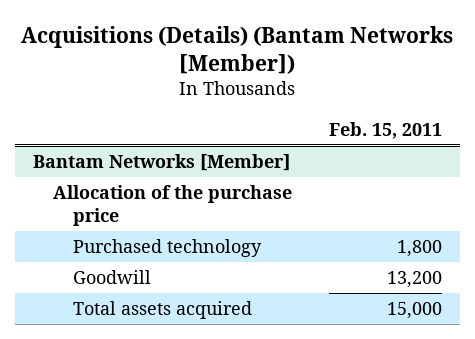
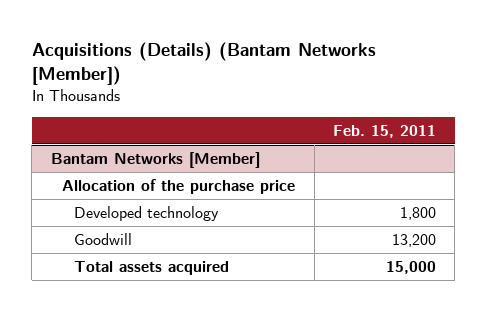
@ Bantam Networks [Member]
- Purchased technology | 1,800
+ Developed technology | 1,800

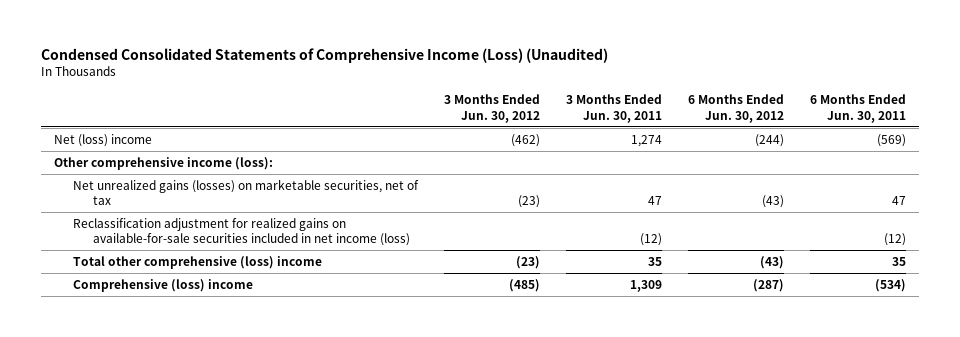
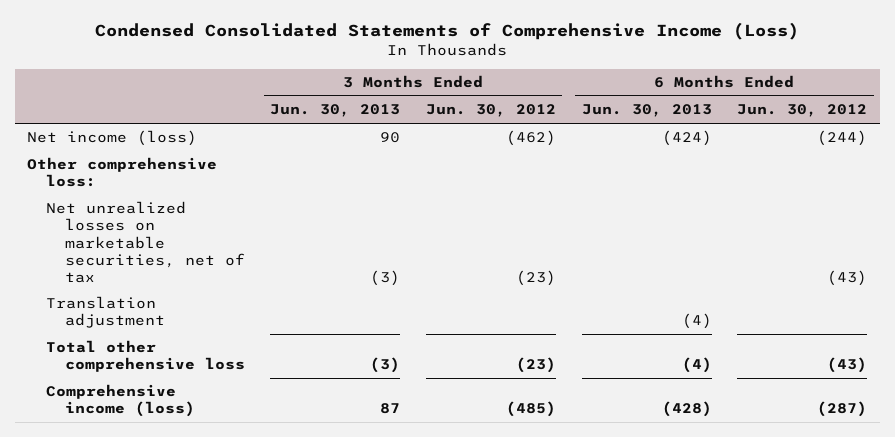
- Condensed Consolidated Statements of Comprehensive Income (Loss) (Unaudited)
+ Condensed Consolidated Statements of Comprehensive Income (Loss)
- | 3 Months Ended Jun. 30, 2012 | 3 Months Ended Jun. 30, 2011 | 6 Months Ended Jun. 30, 2012 | 6 Months Ended Jun. 30, 2011
+ | 3 Months Ended Jun. 30, 2013 | 3 Months Ended Jun. 30, 2012 | 6 Months Ended Jun. 30, 2013 | 6 Months Ended Jun. 30, 2012
- Net (loss) income | (462) | 1,274 | (244) | (569)
- Other comprehensive income (loss):
- Net unrealized gains (losses) on marketable securities, net of tax | (23) | 47 | (43) | 47
- Reclassification adjustment for realized gains on available-for-sale securities included in net income (loss) | | (12) | | (12)
- Total other comprehensive (loss) income | (23) | 35 | (43) | 35
- Comprehensive (loss) income | (485) | 1,309 | (287) | (534)
+ Net income (loss) | 90 | (462) | (424) | (244)
+ Other comprehensive loss:
+ Net unrealized losses on marketable securities, net of tax | (3) | (23) | | (43)
+ Translation adjustment | | | (4) |
+ Total other comprehensive loss | (3) | (23) | (4) | (43)
+ Comprehensive income (loss) | 87 | (485) | (428) | (287)

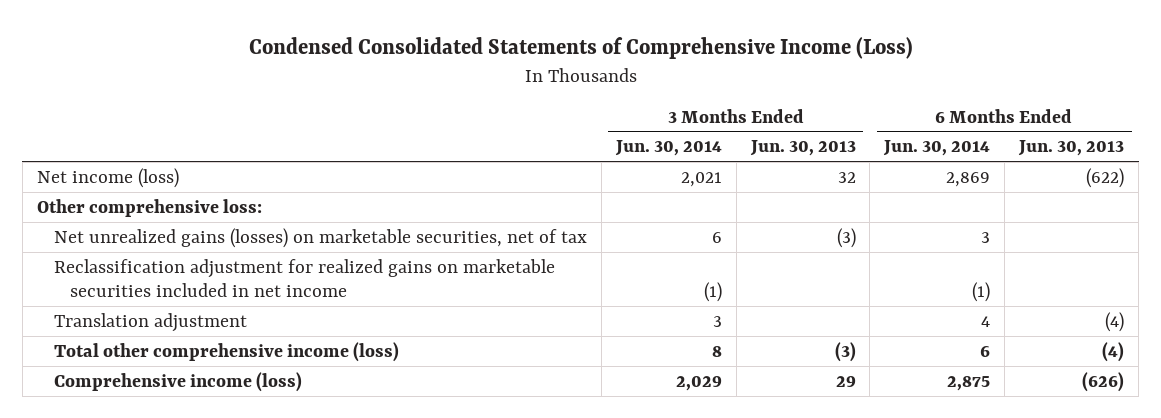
- | 3 Months Ended Jun. 30, 2013 | 3 Months Ended Jun. 30, 2012 | 6 Months Ended Jun. 30, 2013 | 6 Months Ended Jun. 30, 2012
+ | 3 Months Ended Jun. 30, 2014 | 3 Months Ended Jun. 30, 2013 | 6 Months Ended Jun. 30, 2014 | 6 Months Ended Jun. 30, 2013
- Net income (loss) | 90 | (462) | (424) | (244)
+ Net income (loss) | 2,021 | 32 | 2,869 | (622)
- Net unrealized losses on marketable securities, net of tax | (3) | (23) | | (43)
+ Net unrealized gains (losses) on marketable securities, net of tax | 6 | (3) | 3 |
+ Reclassification adjustment for realized gains on marketable securities included in net income | (1) | | (1) |
- Total other comprehensive loss | (3) | (23) | (4) | (43)
- Comprehensive income (loss) | 87 | (485) | (428) | (287)
+ Total other comprehensive income (loss) | 8 | (3) | 6 | (4)
+ Comprehensive income (loss) | 2,029 | 29 | 2,875 | (626)

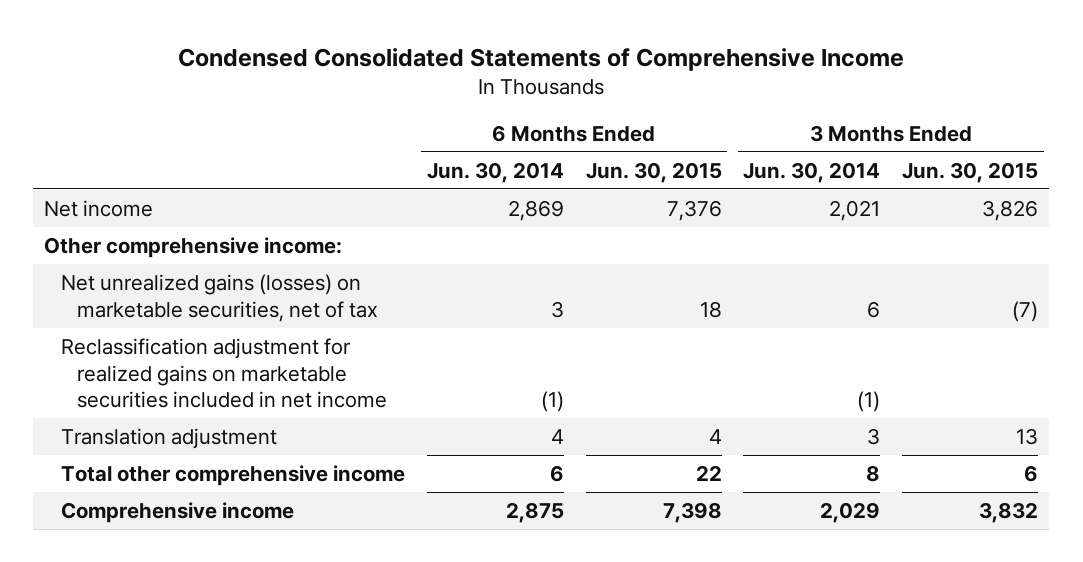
- Condensed Consolidated Statements of Comprehensive Income (Loss)
+ Condensed Consolidated Statements of Comprehensive Income
- | 3 Months Ended Jun. 30, 2014 | 3 Months Ended Jun. 30, 2013 | 6 Months Ended Jun. 30, 2014 | 6 Months Ended Jun. 30, 2013
+ | 6 Months Ended Jun. 30, 2014 | 6 Months Ended Jun. 30, 2015 | 3 Months Ended Jun. 30, 2014 | 3 Months Ended Jun. 30, 2015
- Net income (loss) | 2,021 | 32 | 2,869 | (622)
- Other comprehensive loss:
+ Net income | 2,869 | 7,376 | 2,021 | 3,826
+ Other comprehensive income:
- Total other comprehensive income (loss) | 8 | (3) | 6 | (4)
- Comprehensive income (loss) | 2,029 | 29 | 2,875 | (626)
+ Total other comprehensive income | 6 | 22 | 8 | 6
+ Comprehensive income | 2,875 | 7,398 | 2,029 | 3,832

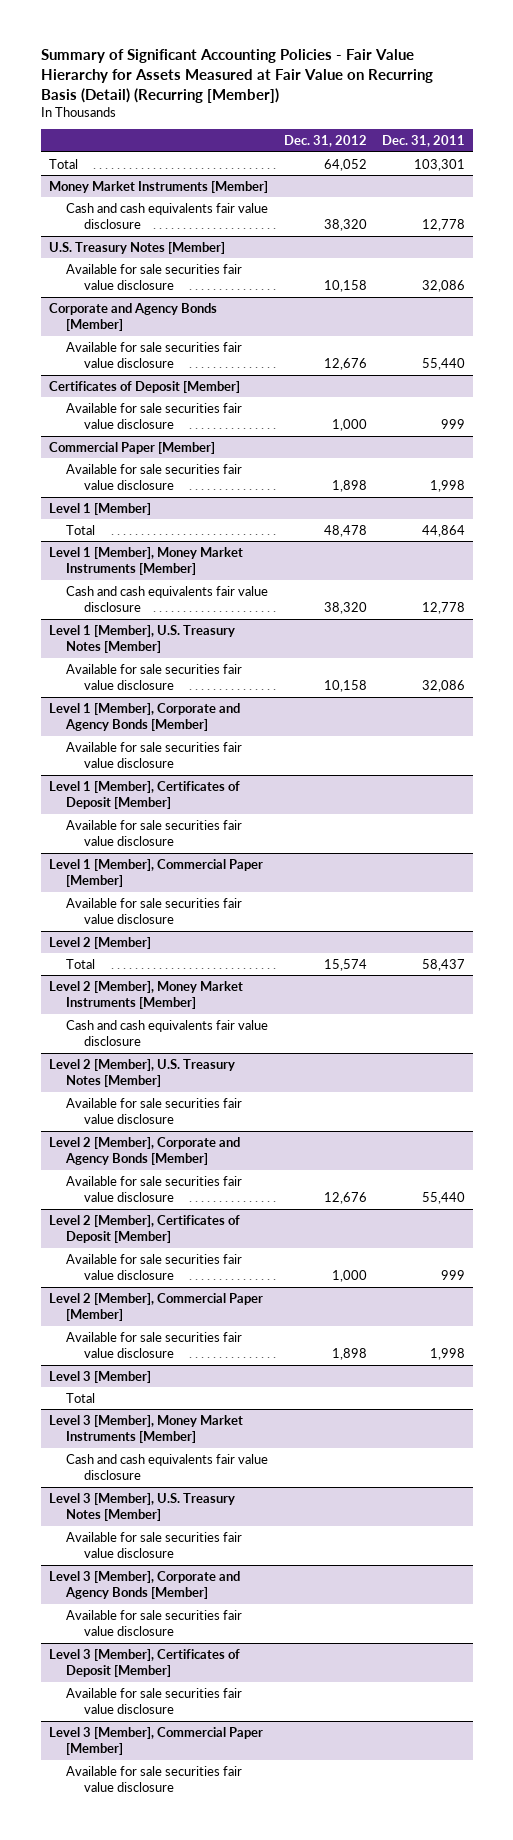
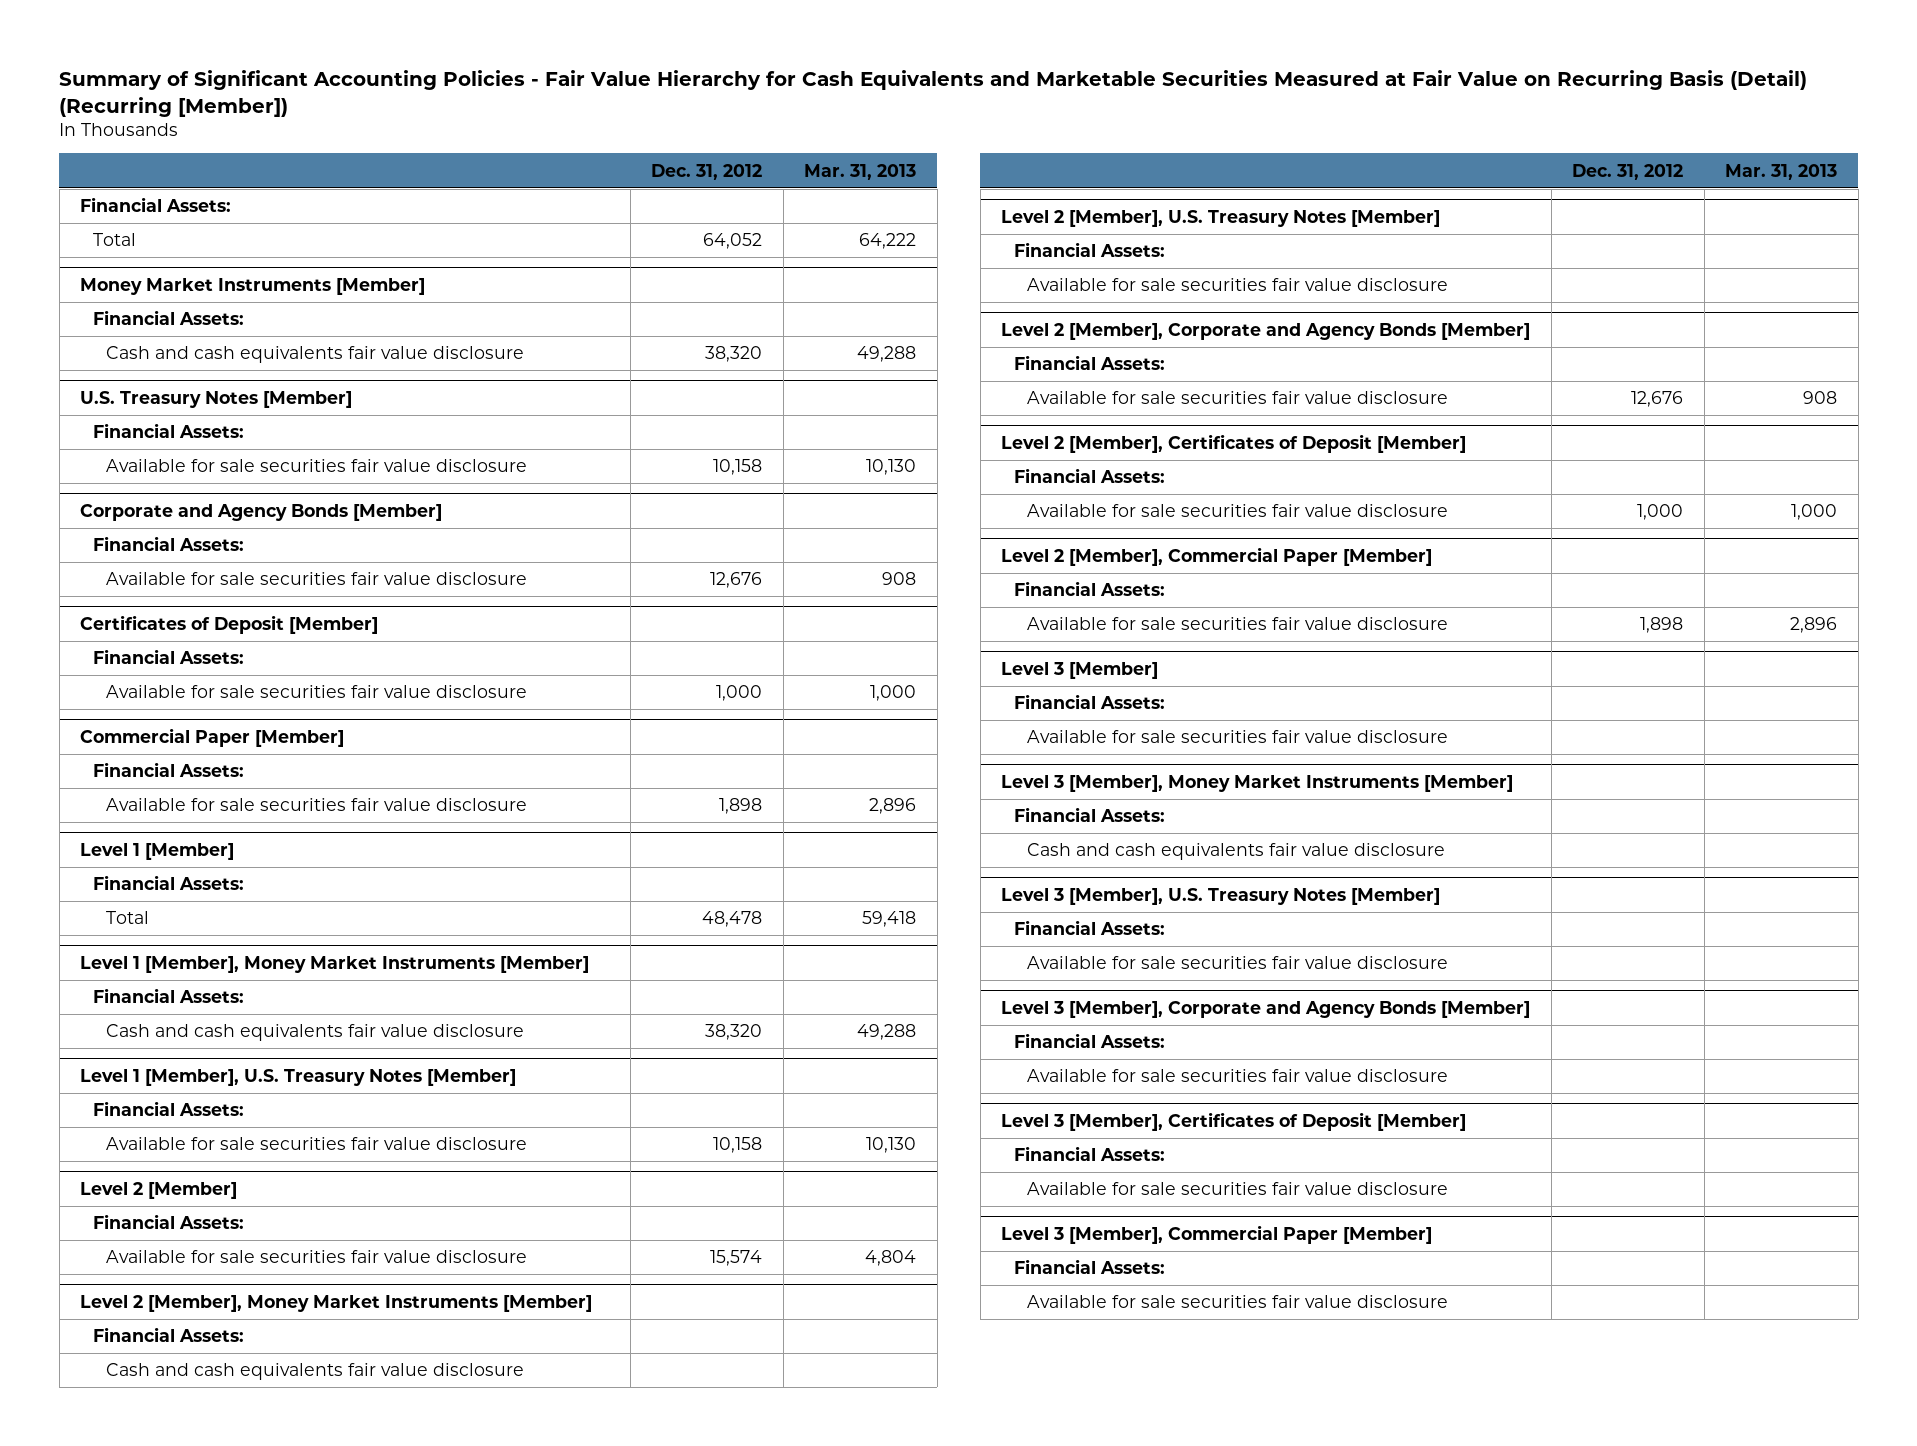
- Summary of Significant Accounting Policies - Fair Value Hierarchy for Assets Measured at Fair Value on Recurring Basis (Detail) (Recurring [Member])
+ Summary of Significant Accounting Policies - Fair Value Hierarchy for Cash Equivalents and Marketable Securities Measured at Fair Value on Recurring Basis (Detail) (Recurring [Member])
- | Dec. 31, 2012 | Dec. 31, 2011
+ | Dec. 31, 2012 | Mar. 31, 2013
+ Financial Assets:
@ Money Market Instruments [Member]
+ Financial Assets:
@ U.S. Treasury Notes [Member]
+ Financial Assets:
@ Corporate and Agency Bonds [Member]
+ Financial Assets:
@ Certificates of Deposit [Member]
+ Financial Assets:
@ Commercial Paper [Member]
+ Financial Assets:
@ Level 1 [Member]
+ Financial Assets:
@ Level 1 [Member], Money Market Instruments [Member]
+ Financial Assets:
@ Level 1 [Member], U.S. Treasury Notes [Member]
+ Financial Assets:
- Level 1 [Member], Corporate and Agency Bonds [Member]
- Available for sale securities fair value disclosure
- Level 1 [Member], Certificates of Deposit [Member]
- Available for sale securities fair value disclosure
- Level 1 [Member], Commercial Paper [Member]
- Available for sale securities fair value disclosure
@ Level 2 [Member]
- Total | 15,574 | 58,437
+ Financial Assets:
+ Available for sale securities fair value disclosure | 15,574 | 4,804
@ Level 2 [Member], Money Market Instruments [Member]
+ Financial Assets:
@ Level 2 [Member], U.S. Treasury Notes [Member]
+ Financial Assets:
@ Level 2 [Member], Corporate and Agency Bonds [Member]
+ Financial Assets:
@ Level 2 [Member], Certificates of Deposit [Member]
+ Financial Assets:
@ Level 2 [Member], Commercial Paper [Member]
+ Financial Assets:
@ Level 3 [Member]
- Total
+ Financial Assets:
+ Available for sale securities fair value disclosure
@ Level 3 [Member], Money Market Instruments [Member]
+ Financial Assets:
@ Level 3 [Member], U.S. Treasury Notes [Member]
+ Financial Assets:
@ Level 3 [Member], Corporate and Agency Bonds [Member]
+ Financial Assets:
@ Level 3 [Member], Certificates of Deposit [Member]
+ Financial Assets:
@ Level 3 [Member], Commercial Paper [Member]
+ Financial Assets:

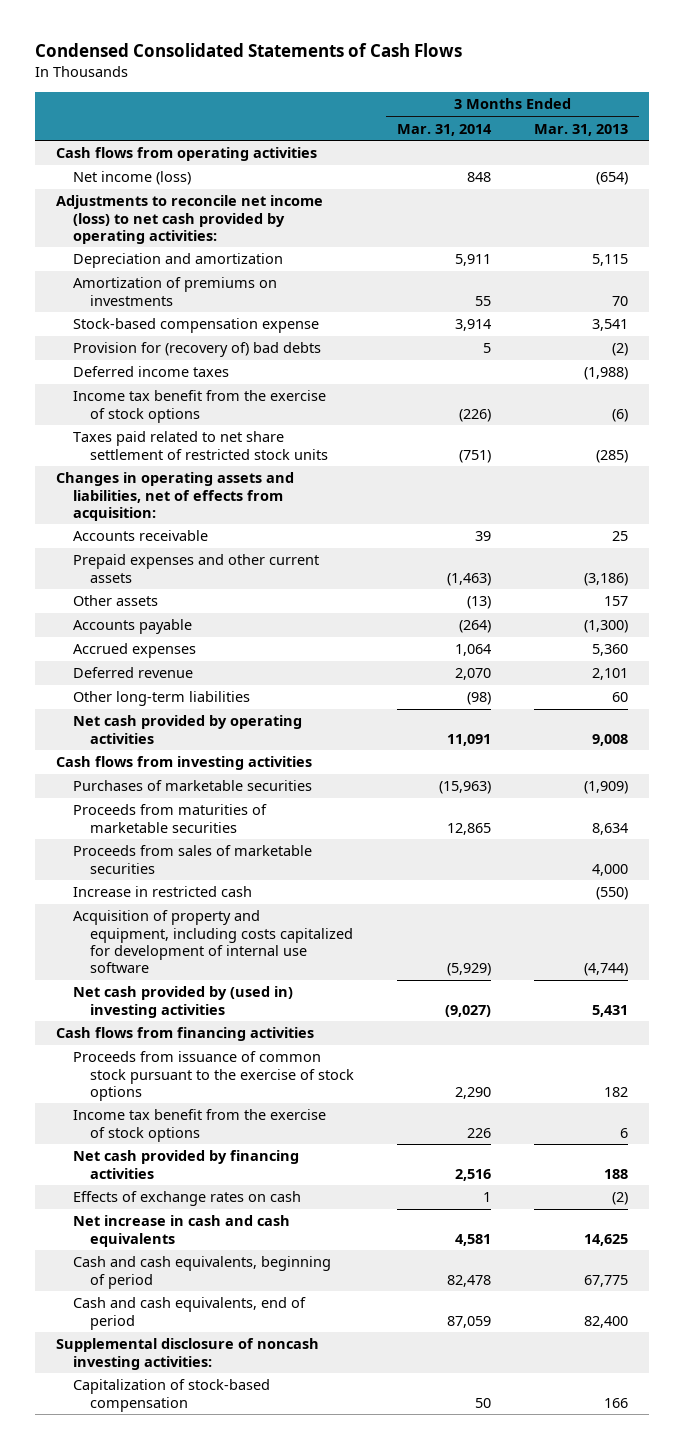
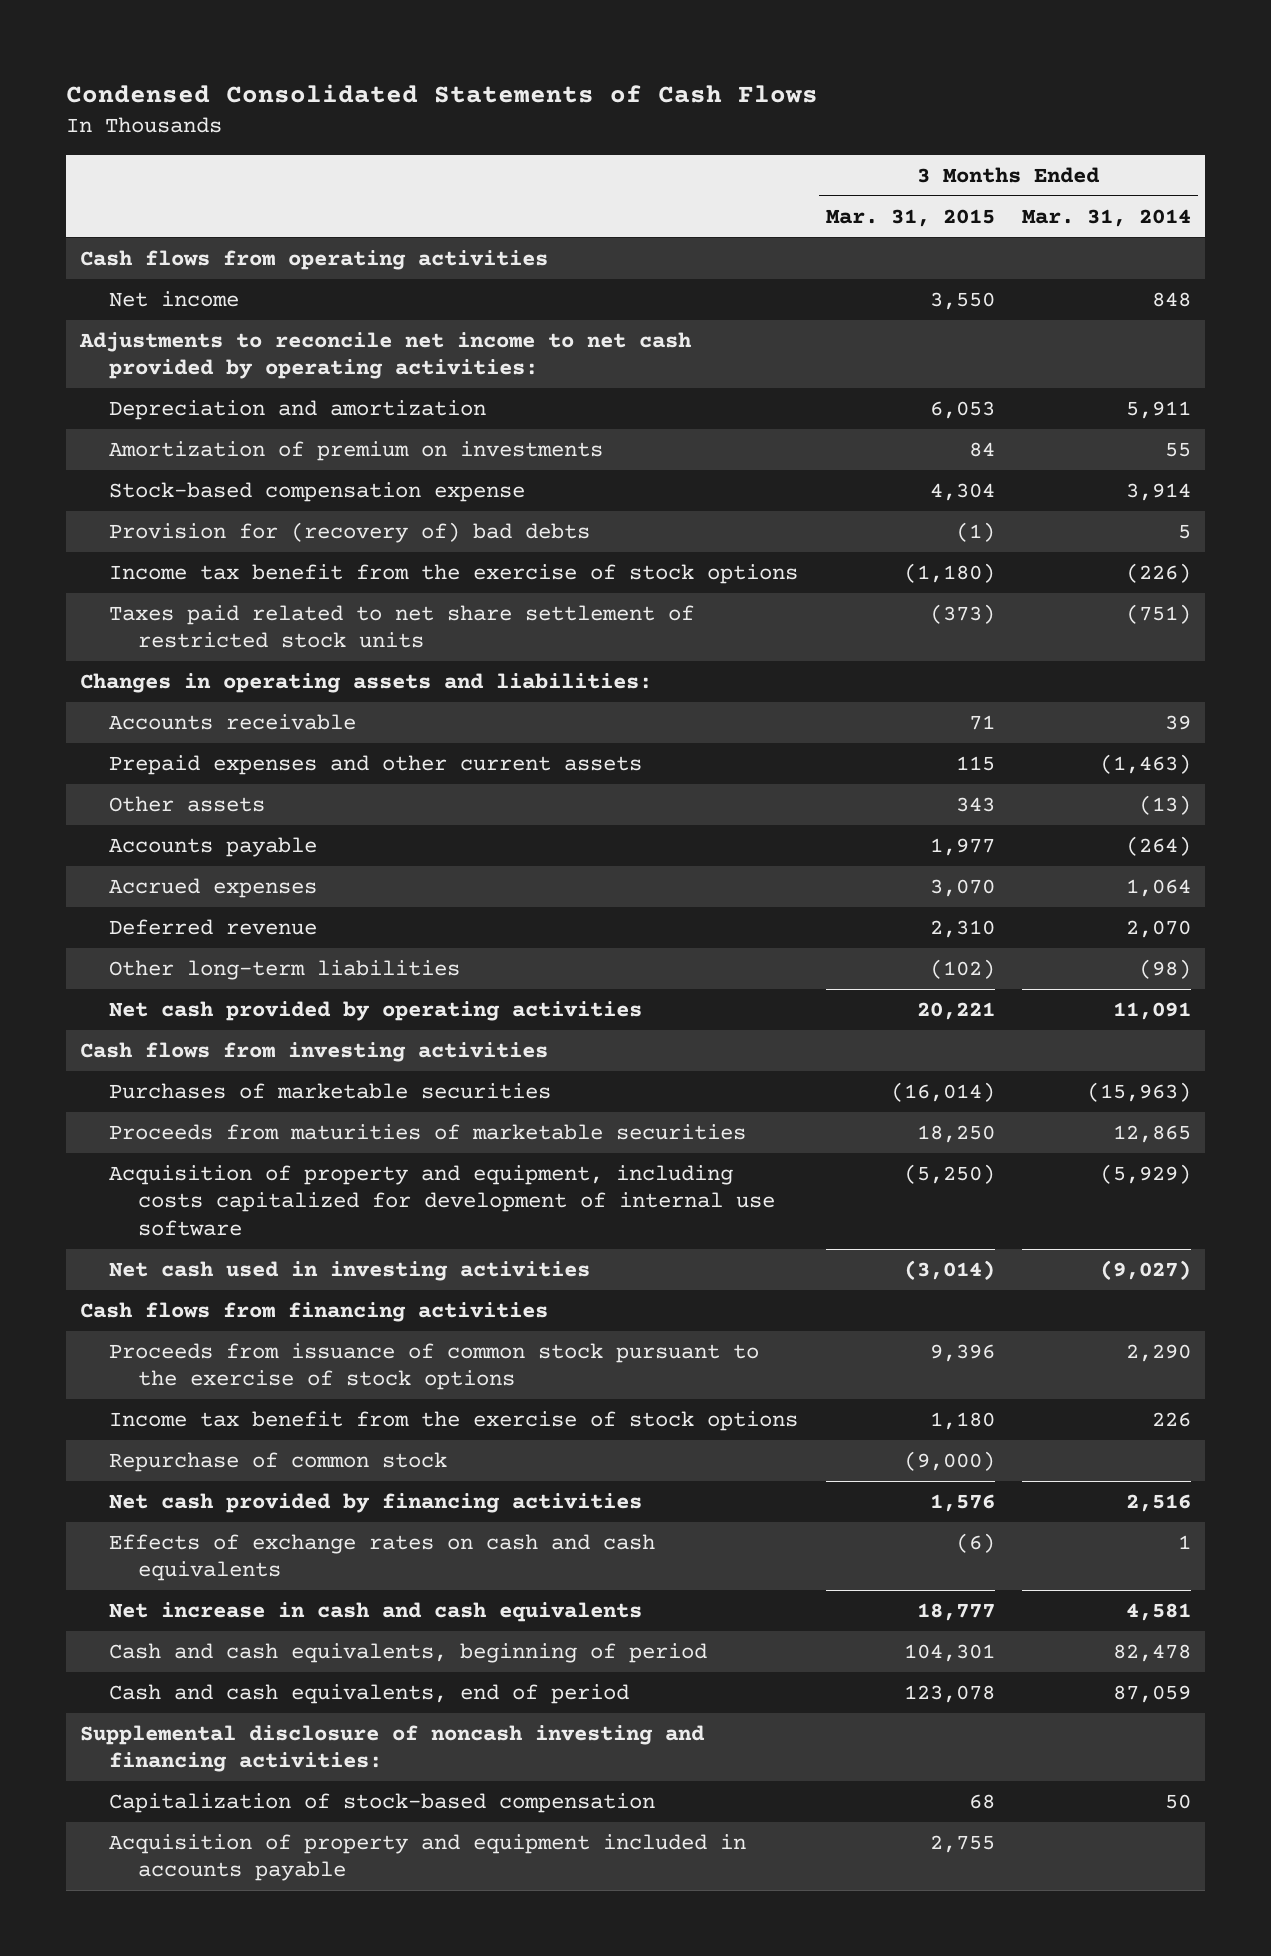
- | 3 Months Ended Mar. 31, 2014 | 3 Months Ended Mar. 31, 2013
+ | 3 Months Ended Mar. 31, 2015 | 3 Months Ended Mar. 31, 2014
- Net income (loss) | 848 | (654)
- Adjustments to reconcile net income (loss) to net cash provided by operating activities:
+ Net income | 3,550 | 848
+ Adjustments to reconcile net income to net cash provided by operating activities:
- Amortization of premiums on investments | 55 | 70
+ Amortization of premium on investments | 84 | 55
- Deferred income taxes | | (1,988)
- Changes in operating assets and liabilities, net of effects from acquisition:
+ Changes in operating assets and liabilities:
- Proceeds from sales of marketable securities | | 4,000
- Increase in restricted cash | | (550)
- Net cash provided by (used in) investing activities | (9,027) | 5,431
+ Net cash used in investing activities | (3,014) | (9,027)
+ Repurchase of common stock | (9,000) |
- Effects of exchange rates on cash | 1 | (2)
+ Effects of exchange rates on cash and cash equivalents | (6) | 1
- Supplemental disclosure of noncash investing activities:
+ Supplemental disclosure of noncash investing and financing activities:
+ Acquisition of property and equipment included in accounts payable | 2,755 |

